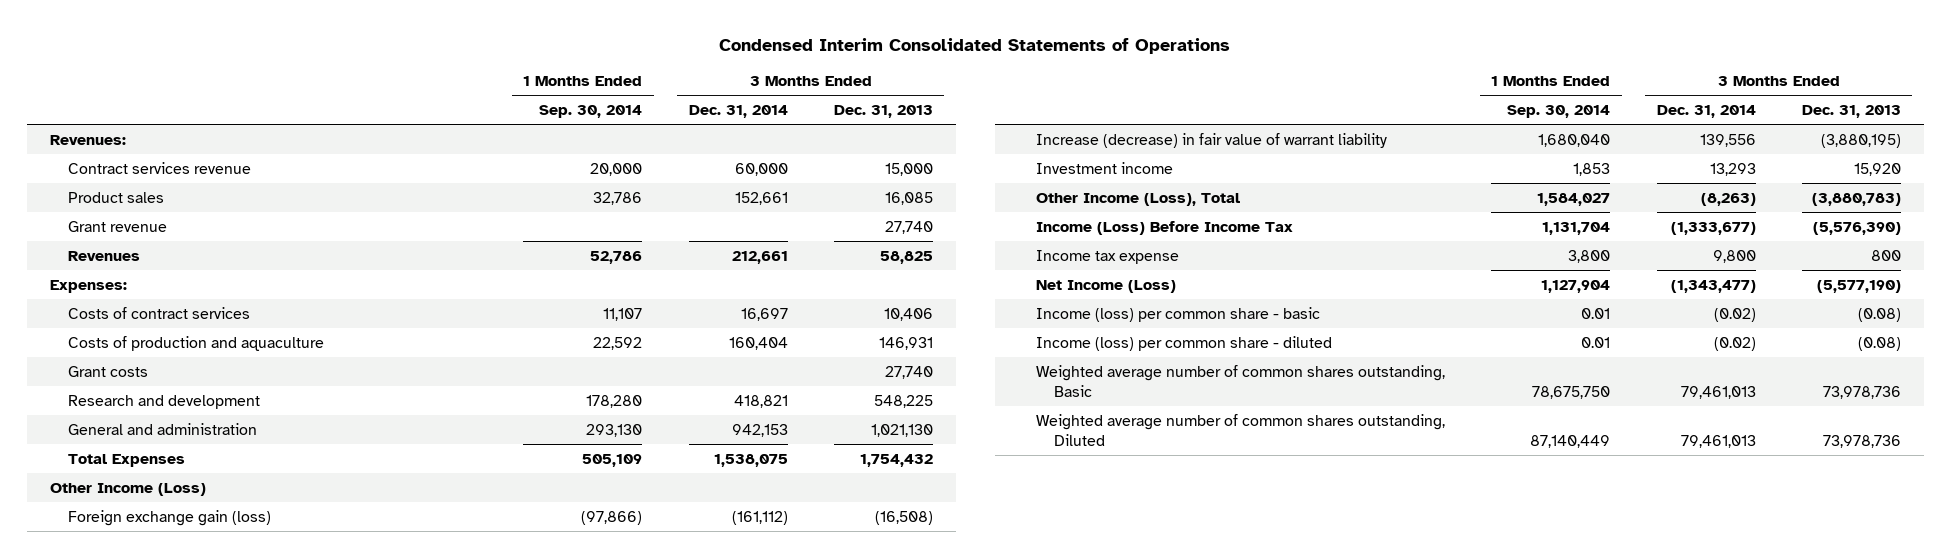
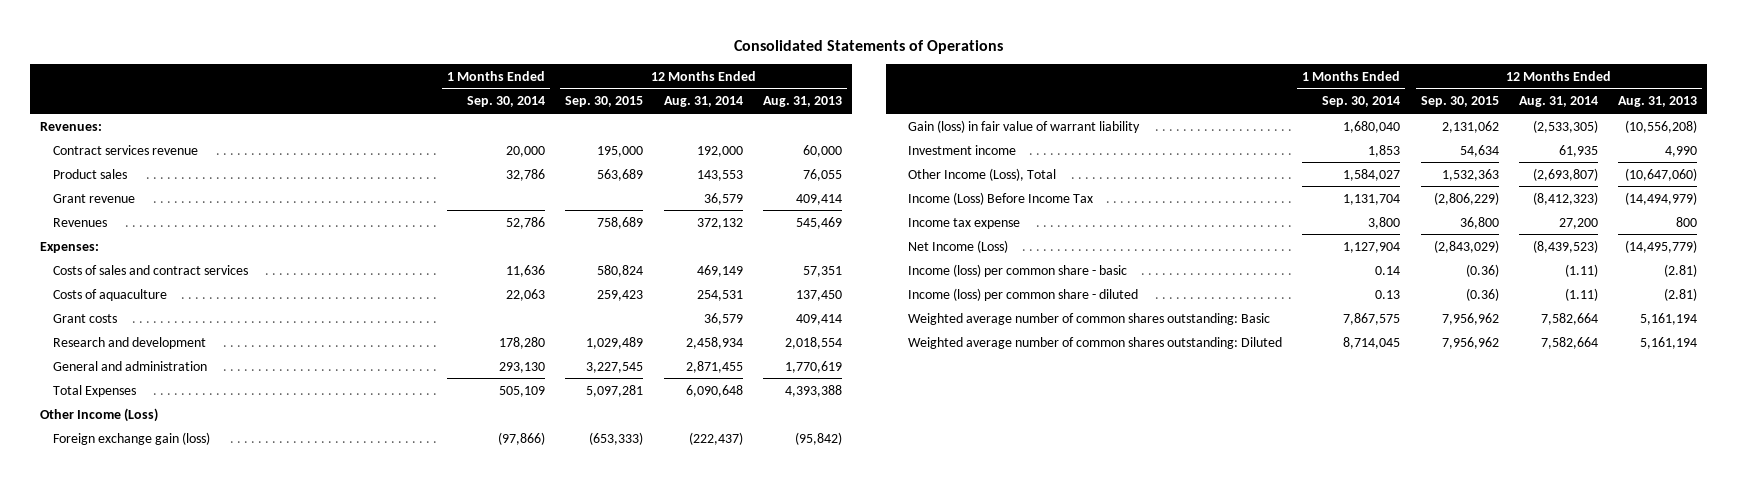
- Condensed Interim Consolidated Statements of Operations
+ Consolidated Statements of Operations
- | 1 Months Ended Sep. 30, 2014 | 3 Months Ended Dec. 31, 2014 | 3 Months Ended Dec. 31, 2013
+ | 1 Months Ended Sep. 30, 2014 | 12 Months Ended Sep. 30, 2015 | 12 Months Ended Aug. 31, 2014 | 12 Months Ended Aug. 31, 2013
- Costs of contract services | 11,107 | 16,697 | 10,406
- Costs of production and aquaculture | 22,592 | 160,404 | 146,931
+ Costs of sales and contract services | 11,636 | 580,824 | 469,149 | 57,351
+ Costs of aquaculture | 22,063 | 259,423 | 254,531 | 137,450
- Increase (decrease) in fair value of warrant liability | 1,680,040 | 139,556 | (3,880,195)
+ Gain (loss) in fair value of warrant liability | 1,680,040 | 2,131,062 | (2,533,305) | (10,556,208)
- Income (loss) per common share - basic | 0.01 | (0.02) | (0.08)
- Income (loss) per common share - diluted | 0.01 | (0.02) | (0.08)
- Weighted average number of common shares outstanding, Basic | 78,675,750 | 79,461,013 | 73,978,736
- Weighted average number of common shares outstanding, Diluted | 87,140,449 | 79,461,013 | 73,978,736
+ Income (loss) per common share - basic | 0.14 | (0.36) | (1.11) | (2.81)
+ Income (loss) per common share - diluted | 0.13 | (0.36) | (1.11) | (2.81)
+ Weighted average number of common shares outstanding: Basic | 7,867,575 | 7,956,962 | 7,582,664 | 5,161,194
+ Weighted average number of common shares outstanding: Diluted | 8,714,045 | 7,956,962 | 7,582,664 | 5,161,194

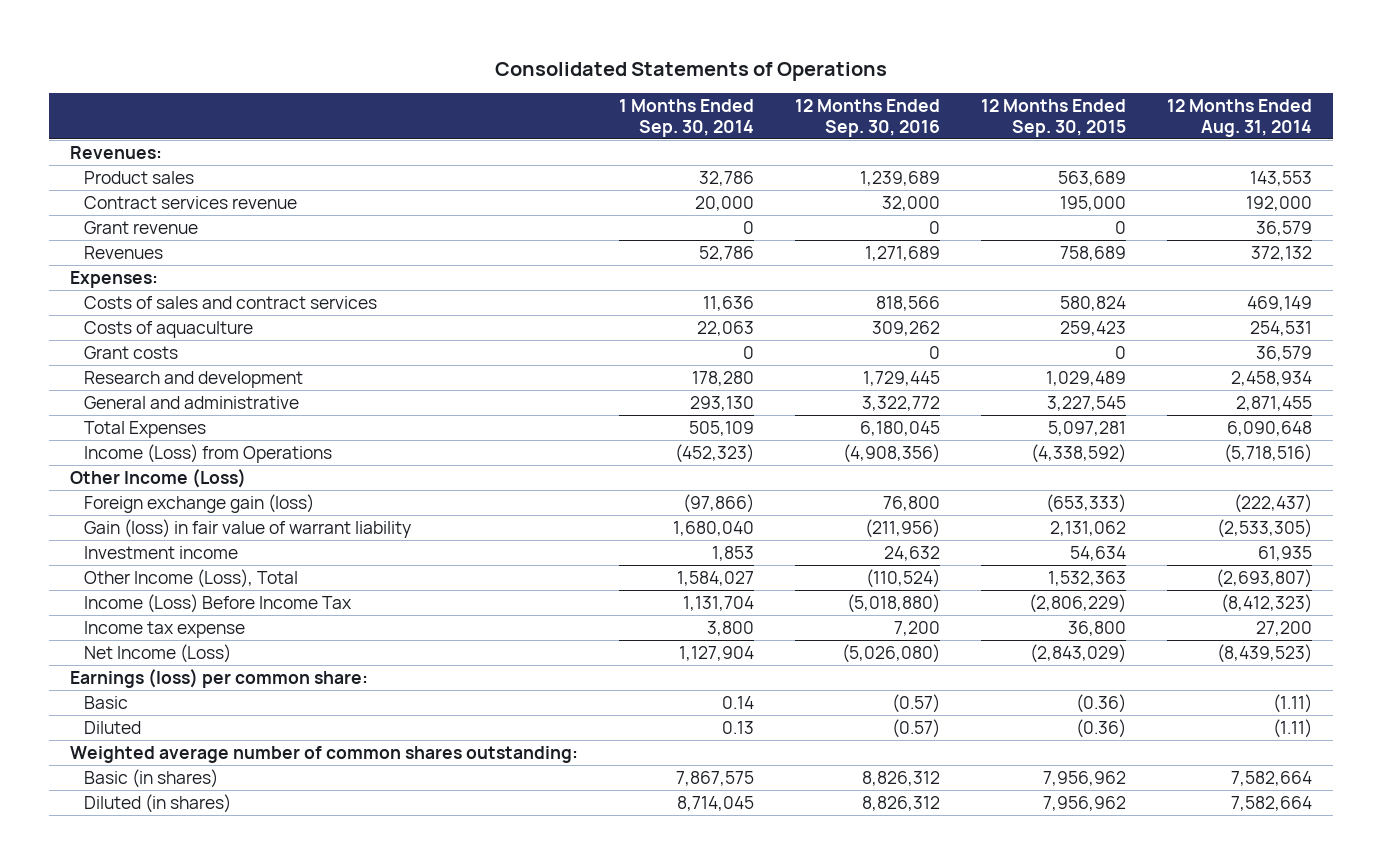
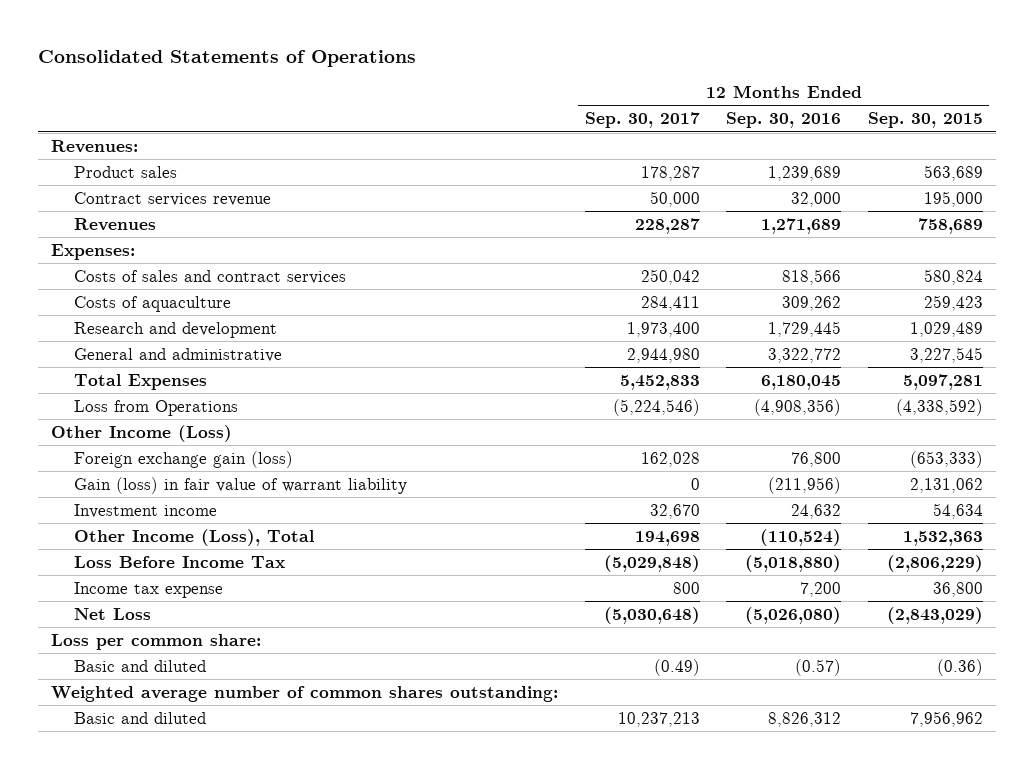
- | 1 Months Ended Sep. 30, 2014 | 12 Months Ended Sep. 30, 2016 | 12 Months Ended Sep. 30, 2015 | 12 Months Ended Aug. 31, 2014
+ | 12 Months Ended Sep. 30, 2017 | 12 Months Ended Sep. 30, 2016 | 12 Months Ended Sep. 30, 2015
- Grant revenue | 0 | 0 | 0 | 36,579
- Grant costs | 0 | 0 | 0 | 36,579
- Income (Loss) from Operations | (452,323) | (4,908,356) | (4,338,592) | (5,718,516)
+ Loss from Operations | (5,224,546) | (4,908,356) | (4,338,592)
- Income (Loss) Before Income Tax | 1,131,704 | (5,018,880) | (2,806,229) | (8,412,323)
+ Loss Before Income Tax | (5,029,848) | (5,018,880) | (2,806,229)
- Net Income (Loss) | 1,127,904 | (5,026,080) | (2,843,029) | (8,439,523)
- Earnings (loss) per common share:
- Basic | 0.14 | (0.57) | (0.36) | (1.11)
- Diluted | 0.13 | (0.57) | (0.36) | (1.11)
+ Net Loss | (5,030,648) | (5,026,080) | (2,843,029)
+ Loss per common share:
+ Basic and diluted | (0.49) | (0.57) | (0.36)
- Basic (in shares) | 7,867,575 | 8,826,312 | 7,956,962 | 7,582,664
- Diluted (in shares) | 8,714,045 | 8,826,312 | 7,956,962 | 7,582,664
+ Basic and diluted | 10,237,213 | 8,826,312 | 7,956,962

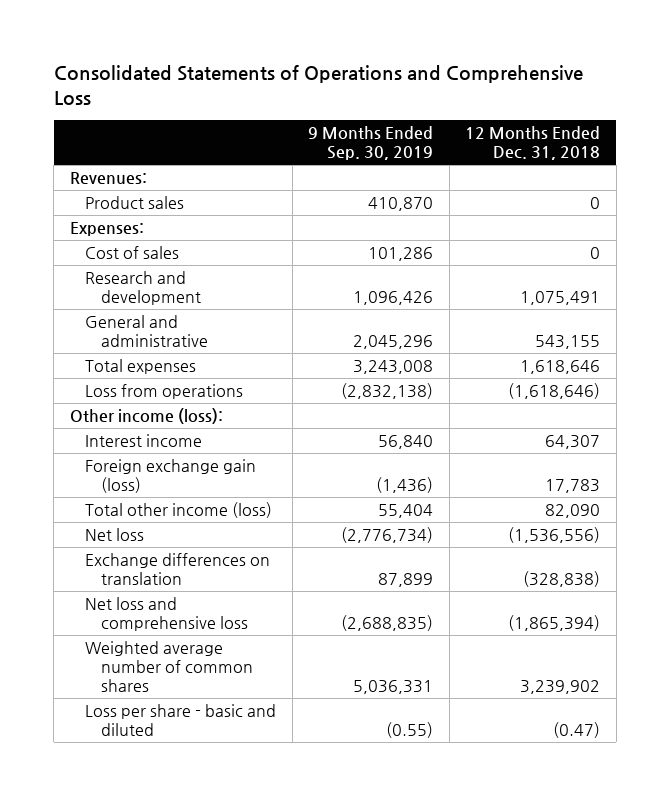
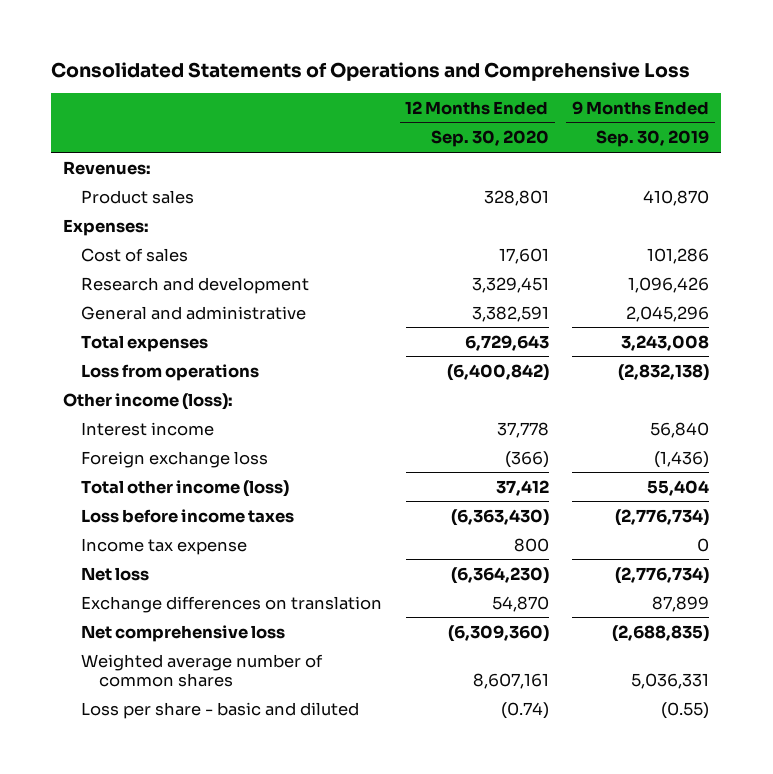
- | 9 Months Ended Sep. 30, 2019 | 12 Months Ended Dec. 31, 2018
+ | 12 Months Ended Sep. 30, 2020 | 9 Months Ended Sep. 30, 2019
- Foreign exchange gain (loss) | (1,436) | 17,783
+ Foreign exchange loss | (366) | (1,436)
+ Loss before income taxes | (6,363,430) | (2,776,734)
+ Income tax expense | 800 | 0
- Net loss and comprehensive loss | (2,688,835) | (1,865,394)
+ Net comprehensive loss | (6,309,360) | (2,688,835)

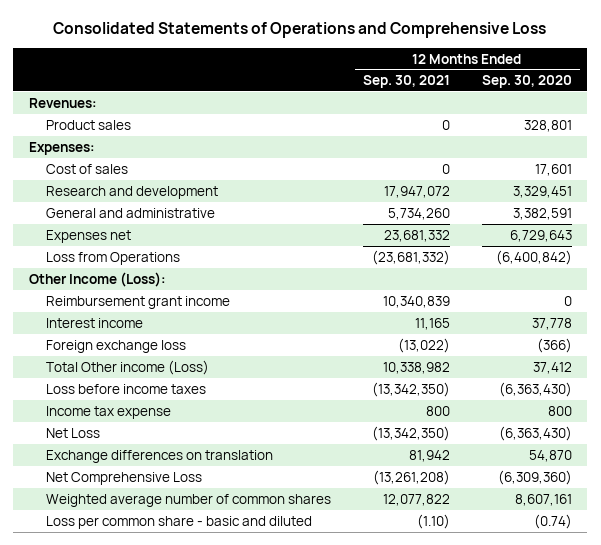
- | 12 Months Ended Sep. 30, 2020 | 9 Months Ended Sep. 30, 2019
+ | 12 Months Ended Sep. 30, 2021 | 12 Months Ended Sep. 30, 2020
- Total expenses | 6,729,643 | 3,243,008
- Loss from operations | (6,400,842) | (2,832,138)
- Other income (loss):
+ Expenses net | 23,681,332 | 6,729,643
+ Loss from Operations | (23,681,332) | (6,400,842)
+ Other Income (Loss):
+ Reimbursement grant income | 10,340,839 | 0
- Total other income (loss) | 37,412 | 55,404
+ Total Other income (Loss) | 10,338,982 | 37,412
- Net loss | (6,364,230) | (2,776,734)
+ Net Loss | (13,342,350) | (6,363,430)
- Net comprehensive loss | (6,309,360) | (2,688,835)
+ Net Comprehensive Loss | (13,261,208) | (6,309,360)
- Loss per share - basic and diluted | (0.74) | (0.55)
+ Loss per common share - basic and diluted | (1.10) | (0.74)

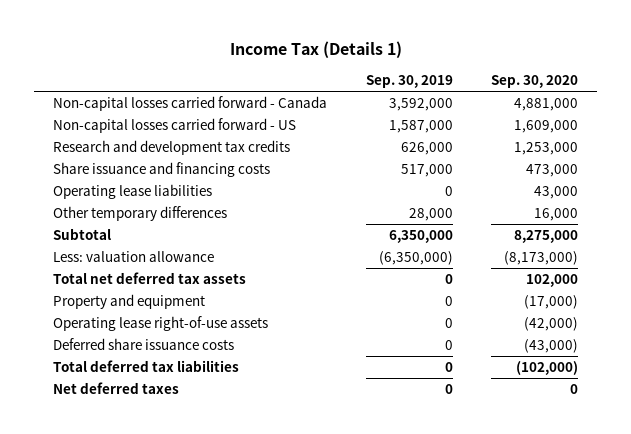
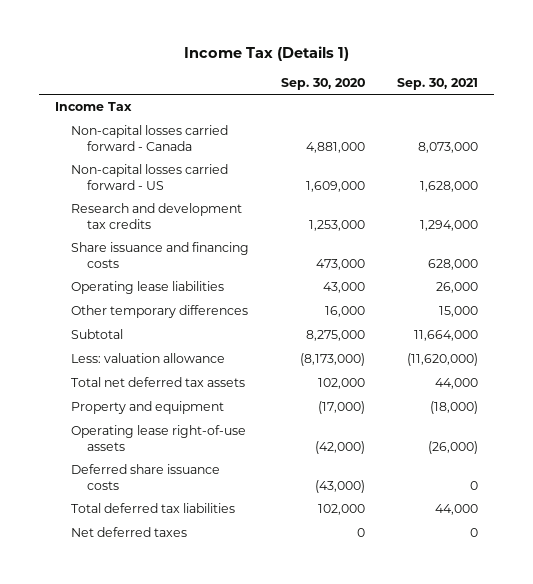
- | Sep. 30, 2019 | Sep. 30, 2020
+ | Sep. 30, 2020 | Sep. 30, 2021
+ Income Tax
- Total deferred tax liabilities | 0 | (102,000)
+ Total deferred tax liabilities | 102,000 | 44,000

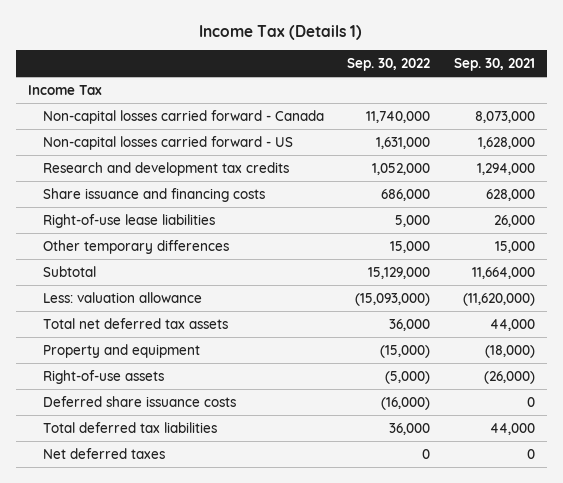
- | Sep. 30, 2020 | Sep. 30, 2021
+ | Sep. 30, 2022 | Sep. 30, 2021
- Operating lease liabilities | 43,000 | 26,000
+ Right-of-use lease liabilities | 5,000 | 26,000
- Operating lease right-of-use assets | (42,000) | (26,000)
+ Right-of-use assets | (5,000) | (26,000)

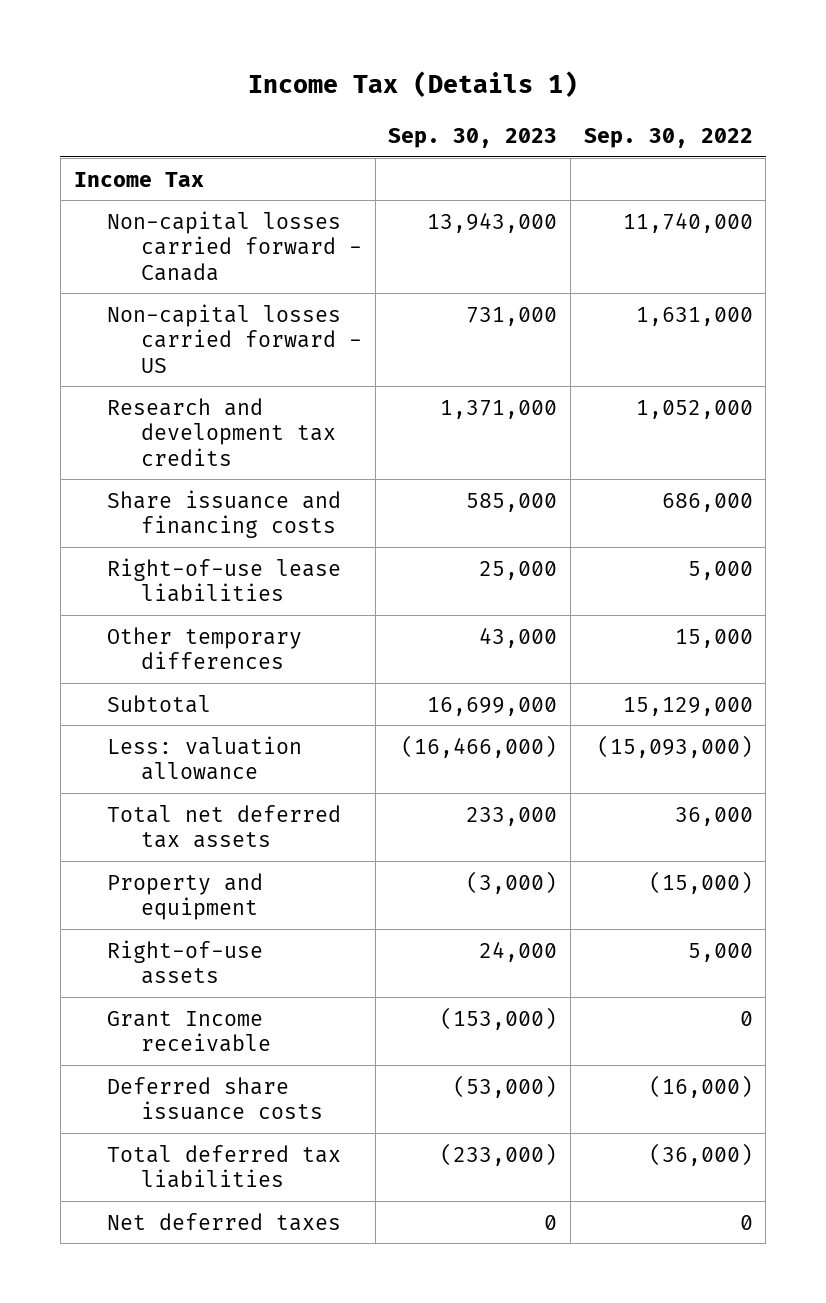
- | Sep. 30, 2022 | Sep. 30, 2021
+ | Sep. 30, 2023 | Sep. 30, 2022
- Right-of-use assets | (5,000) | (26,000)
+ Right-of-use assets | 24,000 | 5,000
+ Grant Income receivable | (153,000) | 0
- Total deferred tax liabilities | 36,000 | 44,000
+ Total deferred tax liabilities | (233,000) | (36,000)

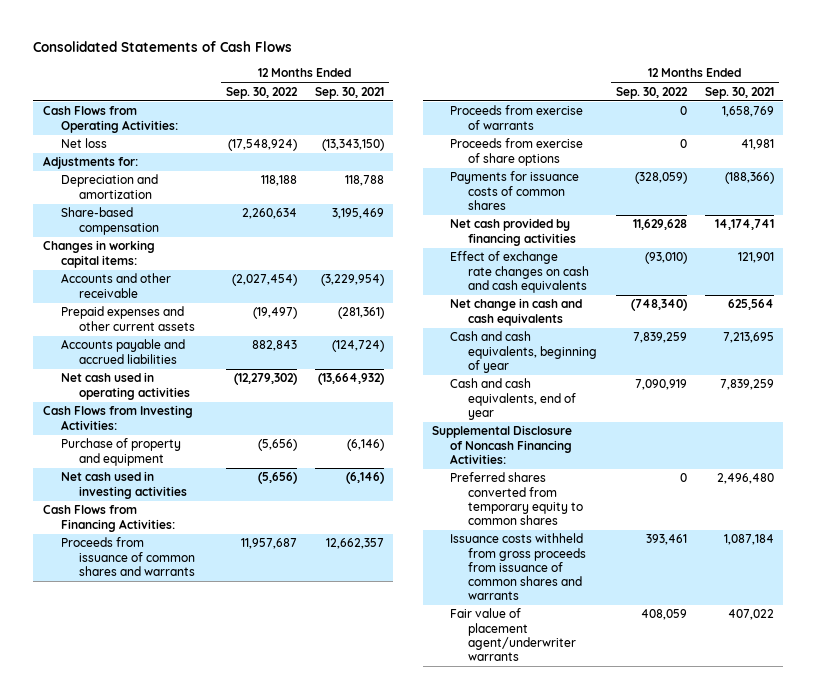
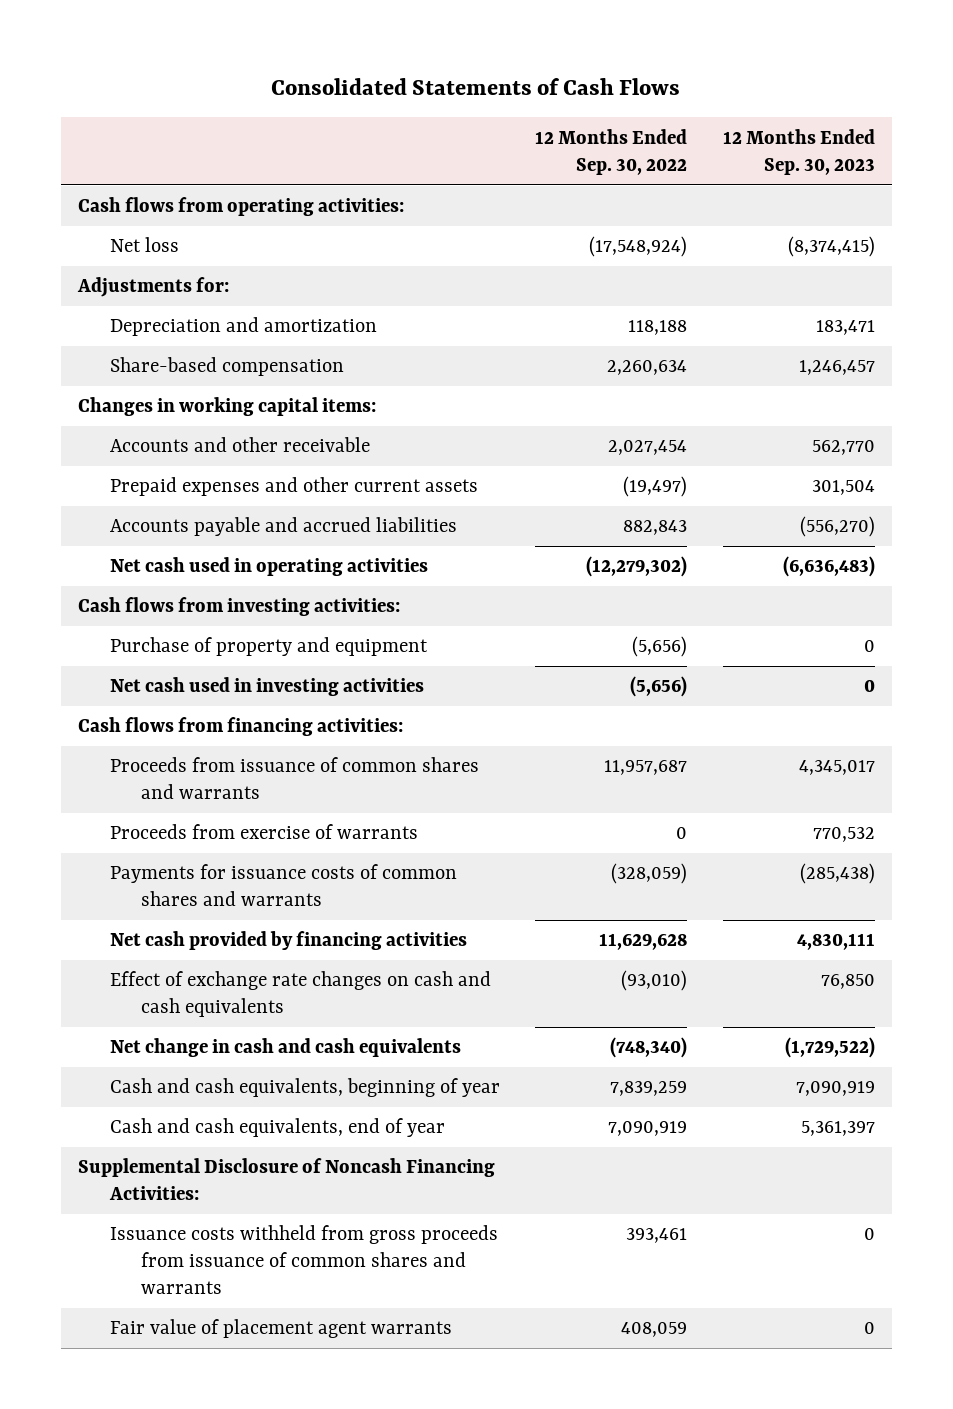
- | 12 Months Ended Sep. 30, 2022 | 12 Months Ended Sep. 30, 2021
+ | 12 Months Ended Sep. 30, 2022 | 12 Months Ended Sep. 30, 2023
- Cash Flows from Operating Activities:
+ Cash flows from operating activities:
- Accounts and other receivable | (2,027,454) | (3,229,954)
+ Accounts and other receivable | 2,027,454 | 562,770
- Cash Flows from Investing Activities:
+ Cash flows from investing activities:
- Cash Flows from Financing Activities:
+ Cash flows from financing activities:
- Proceeds from exercise of share options | 0 | 41,981
- Payments for issuance costs of common shares | (328,059) | (188,366)
+ Payments for issuance costs of common shares and warrants | (328,059) | (285,438)
- Preferred shares converted from temporary equity to common shares | 0 | 2,496,480
- Fair value of placement agent/underwriter warrants | 408,059 | 407,022
+ Fair value of placement agent warrants | 408,059 | 0

